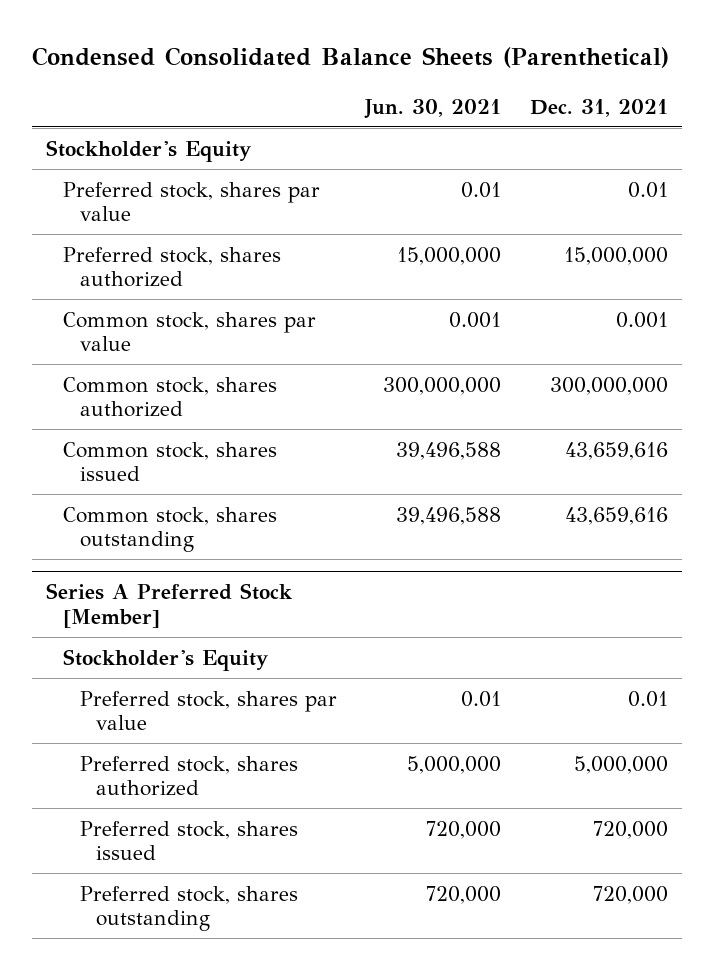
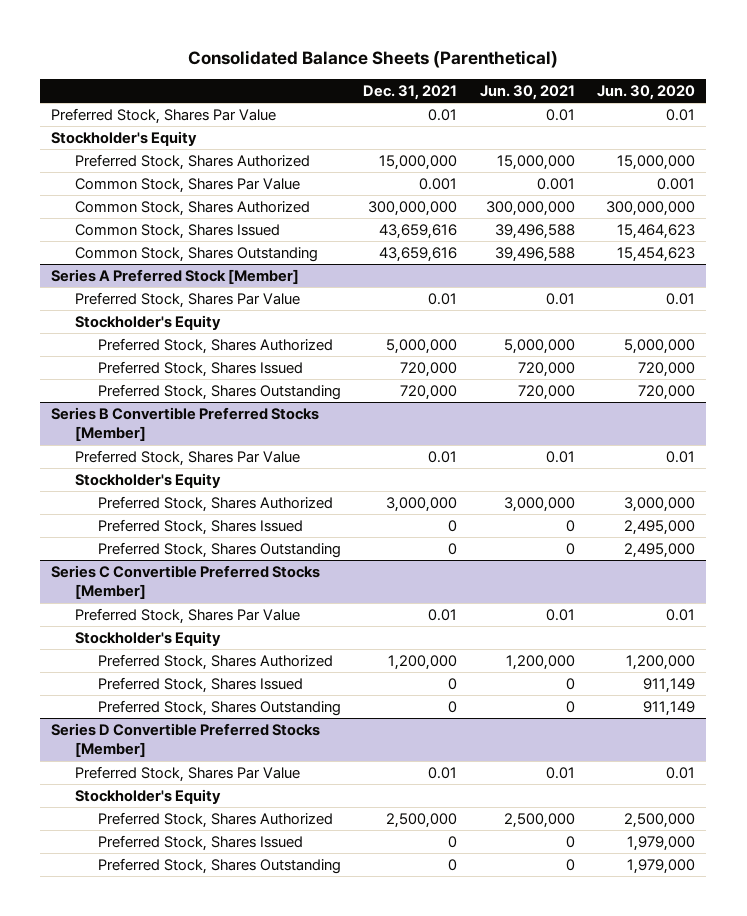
- Condensed Consolidated Balance Sheets (Parenthetical)
+ Consolidated Balance Sheets (Parenthetical)
- | Jun. 30, 2021 | Dec. 31, 2021
+ | Dec. 31, 2021 | Jun. 30, 2021 | Jun. 30, 2020
+ Preferred Stock, Shares Par Value | 0.01 | 0.01 | 0.01
- Preferred stock, shares par value | 0.01 | 0.01
- Preferred stock, shares authorized | 15,000,000 | 15,000,000
- Common stock, shares par value | 0.001 | 0.001
- Common stock, shares authorized | 300,000,000 | 300,000,000
- Common stock, shares issued | 39,496,588 | 43,659,616
- Common stock, shares outstanding | 39,496,588 | 43,659,616
+ Preferred Stock, Shares Authorized | 15,000,000 | 15,000,000 | 15,000,000
+ Common Stock, Shares Par Value | 0.001 | 0.001 | 0.001
+ Common Stock, Shares Authorized | 300,000,000 | 300,000,000 | 300,000,000
+ Common Stock, Shares Issued | 43,659,616 | 39,496,588 | 15,464,623
+ Common Stock, Shares Outstanding | 43,659,616 | 39,496,588 | 15,454,623
@ Series A Preferred Stock [Member]
+ Preferred Stock, Shares Par Value | 0.01 | 0.01 | 0.01
- Preferred stock, shares par value | 0.01 | 0.01
- Preferred stock, shares authorized | 5,000,000 | 5,000,000
- Preferred stock, shares issued | 720,000 | 720,000
- Preferred stock, shares outstanding | 720,000 | 720,000
+ Preferred Stock, Shares Authorized | 5,000,000 | 5,000,000 | 5,000,000
+ Preferred Stock, Shares Issued | 720,000 | 720,000 | 720,000
+ Preferred Stock, Shares Outstanding | 720,000 | 720,000 | 720,000
+ Series B Convertible Preferred Stocks [Member]
+ Preferred Stock, Shares Par Value | 0.01 | 0.01 | 0.01
+ Stockholder's Equity
+ Preferred Stock, Shares Authorized | 3,000,000 | 3,000,000 | 3,000,000
+ Preferred Stock, Shares Issued | 0 | 0 | 2,495,000
+ Preferred Stock, Shares Outstanding | 0 | 0 | 2,495,000
+ Series C Convertible Preferred Stocks [Member]
+ Preferred Stock, Shares Par Value | 0.01 | 0.01 | 0.01
+ Stockholder's Equity
+ Preferred Stock, Shares Authorized | 1,200,000 | 1,200,000 | 1,200,000
+ Preferred Stock, Shares Issued | 0 | 0 | 911,149
+ Preferred Stock, Shares Outstanding | 0 | 0 | 911,149
+ Series D Convertible Preferred Stocks [Member]
+ Preferred Stock, Shares Par Value | 0.01 | 0.01 | 0.01
+ Stockholder's Equity
+ Preferred Stock, Shares Authorized | 2,500,000 | 2,500,000 | 2,500,000
+ Preferred Stock, Shares Issued | 0 | 0 | 1,979,000
+ Preferred Stock, Shares Outstanding | 0 | 0 | 1,979,000

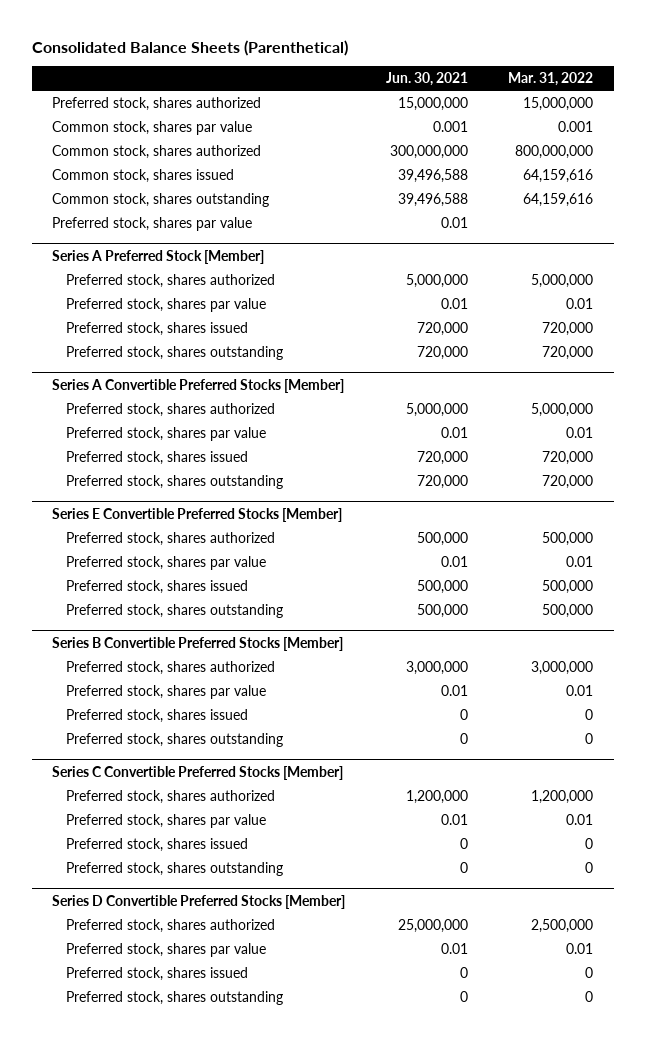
- | Dec. 31, 2021 | Jun. 30, 2021 | Jun. 30, 2020
+ | Jun. 30, 2021 | Mar. 31, 2022
- Preferred Stock, Shares Par Value | 0.01 | 0.01 | 0.01
- Stockholder's Equity
- Preferred Stock, Shares Authorized | 15,000,000 | 15,000,000 | 15,000,000
- Common Stock, Shares Par Value | 0.001 | 0.001 | 0.001
- Common Stock, Shares Authorized | 300,000,000 | 300,000,000 | 300,000,000
- Common Stock, Shares Issued | 43,659,616 | 39,496,588 | 15,464,623
- Common Stock, Shares Outstanding | 43,659,616 | 39,496,588 | 15,454,623
+ Preferred stock, shares authorized | 15,000,000 | 15,000,000
+ Common stock, shares par value | 0.001 | 0.001
+ Common stock, shares authorized | 300,000,000 | 800,000,000
+ Common stock, shares issued | 39,496,588 | 64,159,616
+ Common stock, shares outstanding | 39,496,588 | 64,159,616
+ Preferred stock, shares par value | 0.01 |
@ Series A Preferred Stock [Member]
- Preferred Stock, Shares Par Value | 0.01 | 0.01 | 0.01
- Stockholder's Equity
- Preferred Stock, Shares Authorized | 5,000,000 | 5,000,000 | 5,000,000
- Preferred Stock, Shares Issued | 720,000 | 720,000 | 720,000
- Preferred Stock, Shares Outstanding | 720,000 | 720,000 | 720,000
+ Preferred stock, shares authorized | 5,000,000 | 5,000,000
+ Preferred stock, shares par value | 0.01 | 0.01
+ Preferred stock, shares issued | 720,000 | 720,000
+ Preferred stock, shares outstanding | 720,000 | 720,000
+ Series A Convertible Preferred Stocks [Member]
+ Preferred stock, shares authorized | 5,000,000 | 5,000,000
+ Preferred stock, shares par value | 0.01 | 0.01
+ Preferred stock, shares issued | 720,000 | 720,000
+ Preferred stock, shares outstanding | 720,000 | 720,000
+ Series E Convertible Preferred Stocks [Member]
+ Preferred stock, shares authorized | 500,000 | 500,000
+ Preferred stock, shares par value | 0.01 | 0.01
+ Preferred stock, shares issued | 500,000 | 500,000
+ Preferred stock, shares outstanding | 500,000 | 500,000
@ Series B Convertible Preferred Stocks [Member]
- Preferred Stock, Shares Par Value | 0.01 | 0.01 | 0.01
- Stockholder's Equity
- Preferred Stock, Shares Authorized | 3,000,000 | 3,000,000 | 3,000,000
- Preferred Stock, Shares Issued | 0 | 0 | 2,495,000
- Preferred Stock, Shares Outstanding | 0 | 0 | 2,495,000
+ Preferred stock, shares authorized | 3,000,000 | 3,000,000
+ Preferred stock, shares par value | 0.01 | 0.01
+ Preferred stock, shares issued | 0 | 0
+ Preferred stock, shares outstanding | 0 | 0
@ Series C Convertible Preferred Stocks [Member]
- Preferred Stock, Shares Par Value | 0.01 | 0.01 | 0.01
- Stockholder's Equity
- Preferred Stock, Shares Authorized | 1,200,000 | 1,200,000 | 1,200,000
- Preferred Stock, Shares Issued | 0 | 0 | 911,149
- Preferred Stock, Shares Outstanding | 0 | 0 | 911,149
+ Preferred stock, shares authorized | 1,200,000 | 1,200,000
+ Preferred stock, shares par value | 0.01 | 0.01
+ Preferred stock, shares issued | 0 | 0
+ Preferred stock, shares outstanding | 0 | 0
@ Series D Convertible Preferred Stocks [Member]
- Preferred Stock, Shares Par Value | 0.01 | 0.01 | 0.01
- Stockholder's Equity
- Preferred Stock, Shares Authorized | 2,500,000 | 2,500,000 | 2,500,000
- Preferred Stock, Shares Issued | 0 | 0 | 1,979,000
- Preferred Stock, Shares Outstanding | 0 | 0 | 1,979,000
+ Preferred stock, shares authorized | 25,000,000 | 2,500,000
+ Preferred stock, shares par value | 0.01 | 0.01
+ Preferred stock, shares issued | 0 | 0
+ Preferred stock, shares outstanding | 0 | 0

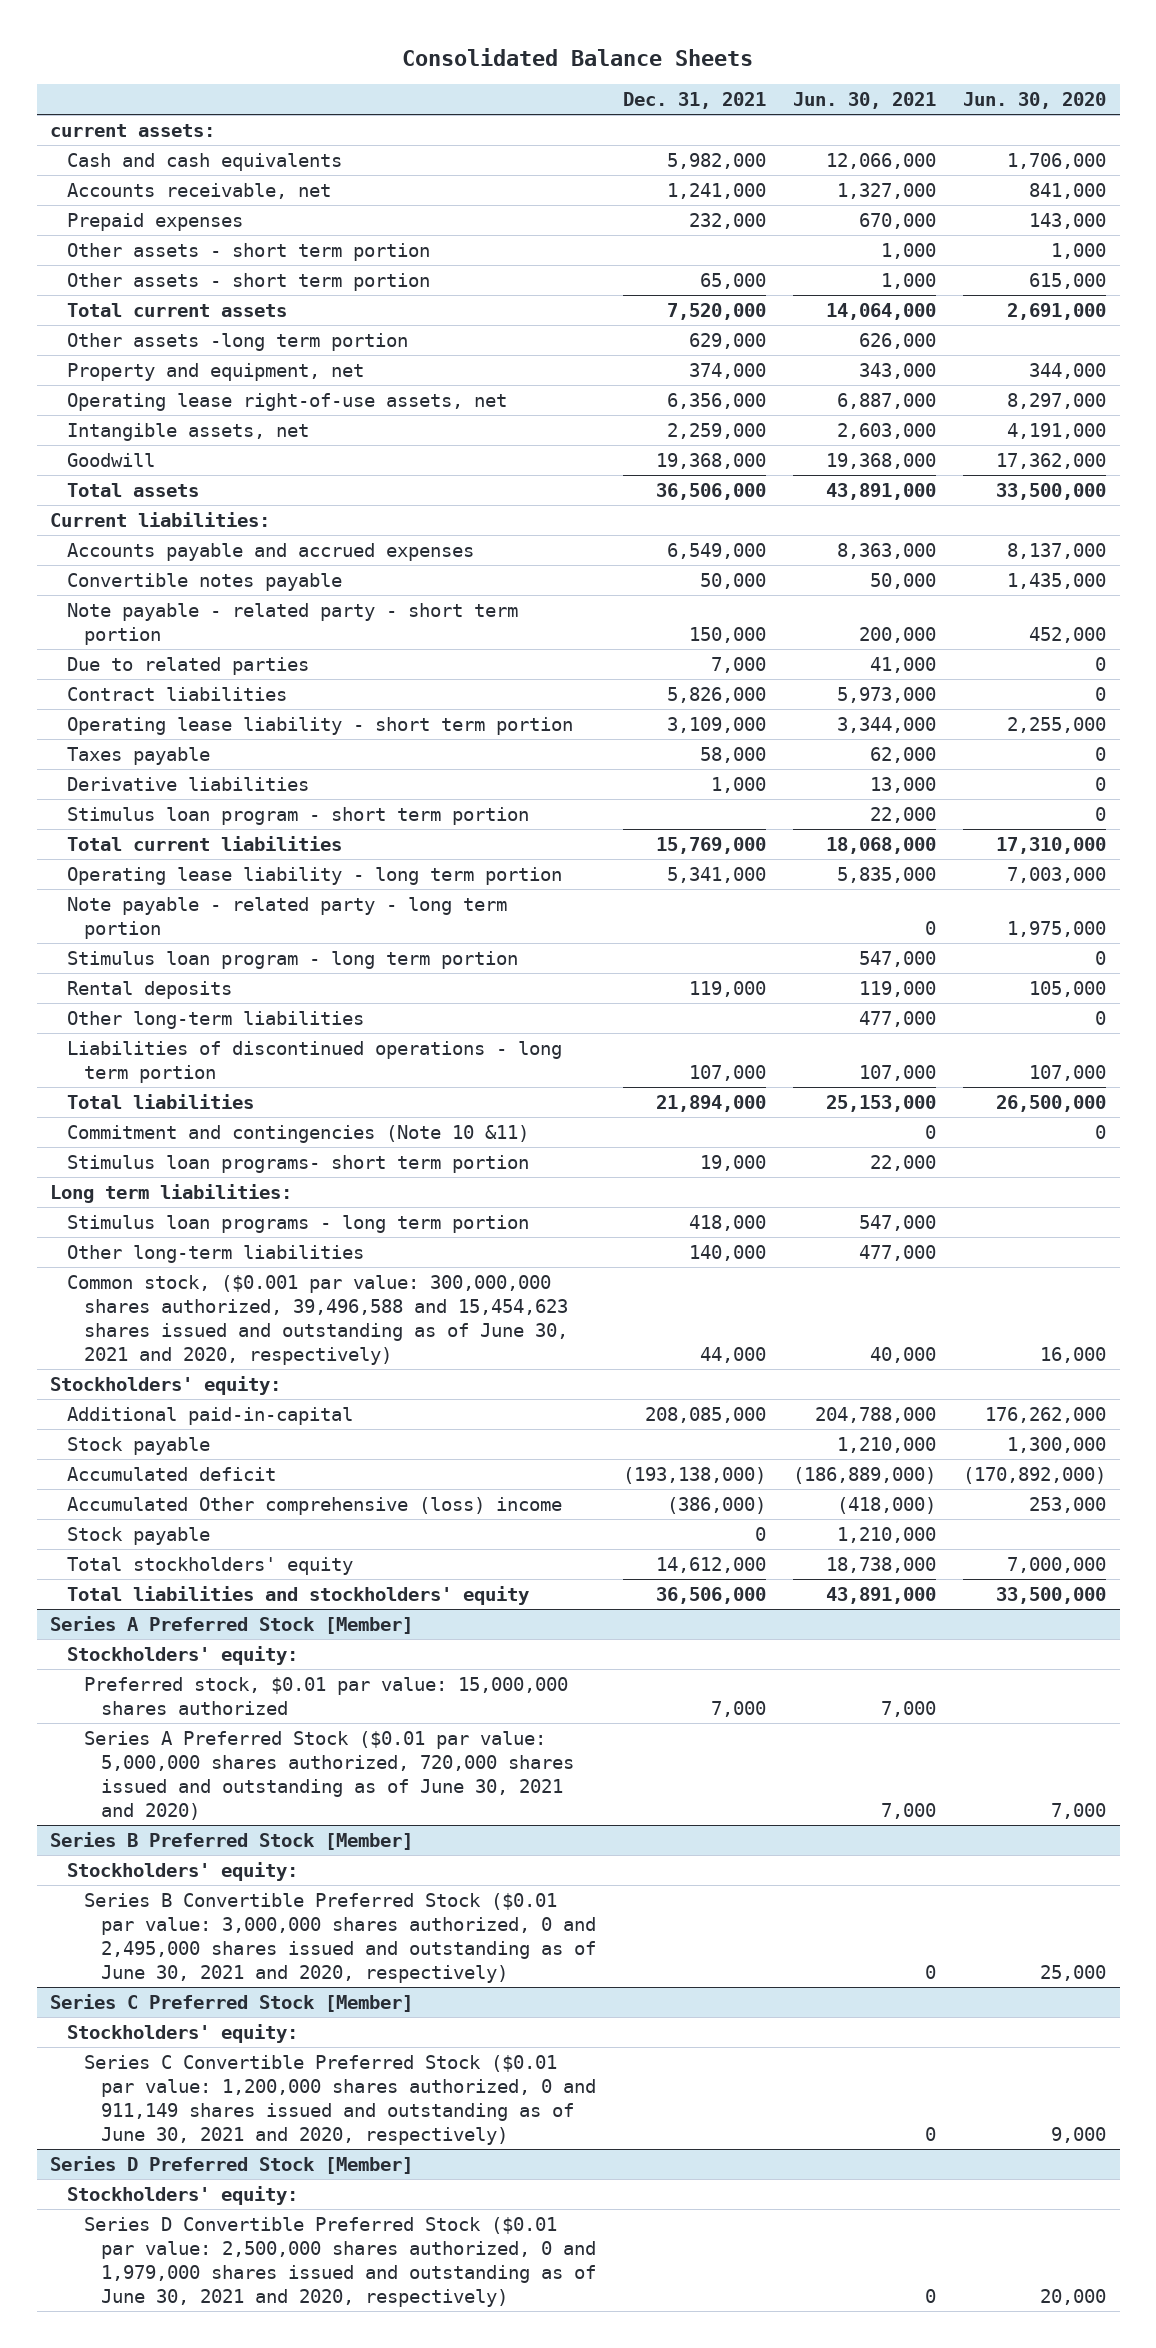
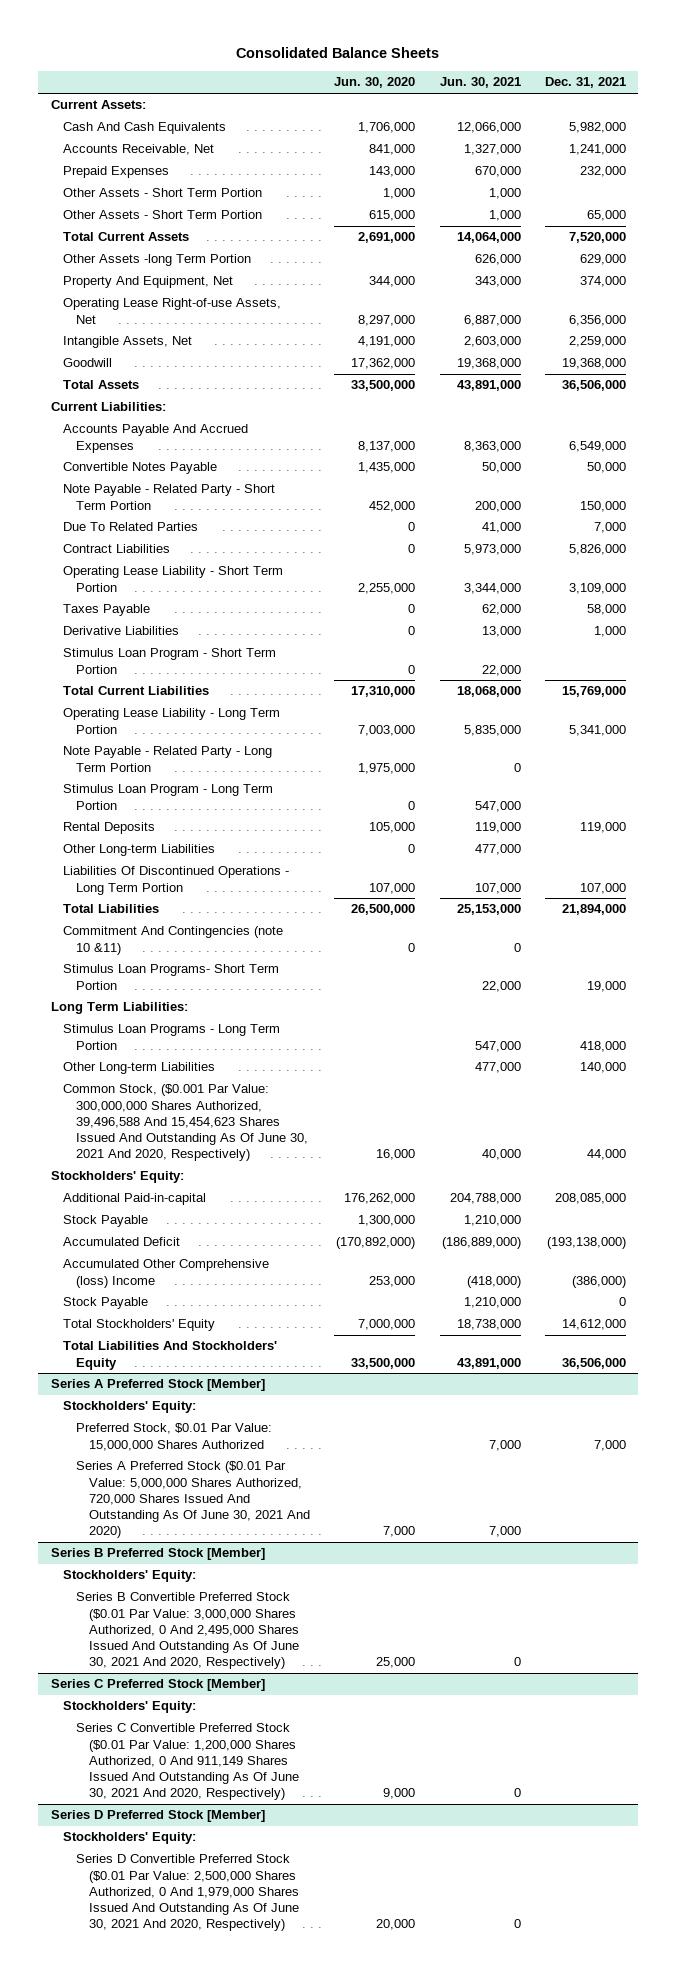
- | Dec. 31, 2021 | Jun. 30, 2021 | Jun. 30, 2020
+ | Jun. 30, 2020 | Jun. 30, 2021 | Dec. 31, 2021
- current assets:
- Cash and cash equivalents | 5,982,000 | 12,066,000 | 1,706,000
- Accounts receivable, net | 1,241,000 | 1,327,000 | 841,000
- Prepaid expenses | 232,000 | 670,000 | 143,000
- Other assets - short term portion | | 1,000 | 1,000
- Other assets - short term portion | 65,000 | 1,000 | 615,000
- Total current assets | 7,520,000 | 14,064,000 | 2,691,000
- Other assets -long term portion | 629,000 | 626,000 |
- Property and equipment, net | 374,000 | 343,000 | 344,000
- Operating lease right-of-use assets, net | 6,356,000 | 6,887,000 | 8,297,000
- Intangible assets, net | 2,259,000 | 2,603,000 | 4,191,000
+ Current Assets:
+ Cash And Cash Equivalents | 1,706,000 | 12,066,000 | 5,982,000
+ Accounts Receivable, Net | 841,000 | 1,327,000 | 1,241,000
+ Prepaid Expenses | 143,000 | 670,000 | 232,000
+ Other Assets - Short Term Portion | 1,000 | 1,000 |
+ Other Assets - Short Term Portion | 615,000 | 1,000 | 65,000
+ Total Current Assets | 2,691,000 | 14,064,000 | 7,520,000
+ Other Assets -long Term Portion | | 626,000 | 629,000
+ Property And Equipment, Net | 344,000 | 343,000 | 374,000
+ Operating Lease Right-of-use Assets, Net | 8,297,000 | 6,887,000 | 6,356,000
+ Intangible Assets, Net | 4,191,000 | 2,603,000 | 2,259,000
- Total assets | 36,506,000 | 43,891,000 | 33,500,000
- Current liabilities:
- Accounts payable and accrued expenses | 6,549,000 | 8,363,000 | 8,137,000
- Convertible notes payable | 50,000 | 50,000 | 1,435,000
- Note payable - related party - short term portion | 150,000 | 200,000 | 452,000
- Due to related parties | 7,000 | 41,000 | 0
- Contract liabilities | 5,826,000 | 5,973,000 | 0
- Operating lease liability - short term portion | 3,109,000 | 3,344,000 | 2,255,000
- Taxes payable | 58,000 | 62,000 | 0
- Derivative liabilities | 1,000 | 13,000 | 0
- Stimulus loan program - short term portion | | 22,000 | 0
- Total current liabilities | 15,769,000 | 18,068,000 | 17,310,000
- Operating lease liability - long term portion | 5,341,000 | 5,835,000 | 7,003,000
- Note payable - related party - long term portion | | 0 | 1,975,000
- Stimulus loan program - long term portion | | 547,000 | 0
- Rental deposits | 119,000 | 119,000 | 105,000
- Other long-term liabilities | | 477,000 | 0
- Liabilities of discontinued operations - long term portion | 107,000 | 107,000 | 107,000
- Total liabilities | 21,894,000 | 25,153,000 | 26,500,000
- Commitment and contingencies (Note 10 &11) | | 0 | 0
- Stimulus loan programs- short term portion | 19,000 | 22,000 |
- Long term liabilities:
- Stimulus loan programs - long term portion | 418,000 | 547,000 |
- Other long-term liabilities | 140,000 | 477,000 |
- Common stock, ($0.001 par value: 300,000,000 shares authorized, 39,496,588 and 15,454,623 shares issued and outstanding as of June 30, 2021 and 2020, respectively) | 44,000 | 40,000 | 16,000
- Stockholders' equity:
- Additional paid-in-capital | 208,085,000 | 204,788,000 | 176,262,000
- Stock payable | | 1,210,000 | 1,300,000
- Accumulated deficit | (193,138,000) | (186,889,000) | (170,892,000)
- Accumulated Other comprehensive (loss) income | (386,000) | (418,000) | 253,000
- Stock payable | 0 | 1,210,000 |
- Total stockholders' equity | 14,612,000 | 18,738,000 | 7,000,000
- Total liabilities and stockholders' equity | 36,506,000 | 43,891,000 | 33,500,000
+ Total Assets | 33,500,000 | 43,891,000 | 36,506,000
+ Current Liabilities:
+ Accounts Payable And Accrued Expenses | 8,137,000 | 8,363,000 | 6,549,000
+ Convertible Notes Payable | 1,435,000 | 50,000 | 50,000
+ Note Payable - Related Party - Short Term Portion | 452,000 | 200,000 | 150,000
+ Due To Related Parties | 0 | 41,000 | 7,000
+ Contract Liabilities | 0 | 5,973,000 | 5,826,000
+ Operating Lease Liability - Short Term Portion | 2,255,000 | 3,344,000 | 3,109,000
+ Taxes Payable | 0 | 62,000 | 58,000
+ Derivative Liabilities | 0 | 13,000 | 1,000
+ Stimulus Loan Program - Short Term Portion | 0 | 22,000 |
+ Total Current Liabilities | 17,310,000 | 18,068,000 | 15,769,000
+ Operating Lease Liability - Long Term Portion | 7,003,000 | 5,835,000 | 5,341,000
+ Note Payable - Related Party - Long Term Portion | 1,975,000 | 0 |
+ Stimulus Loan Program - Long Term Portion | 0 | 547,000 |
+ Rental Deposits | 105,000 | 119,000 | 119,000
+ Other Long-term Liabilities | 0 | 477,000 |
+ Liabilities Of Discontinued Operations - Long Term Portion | 107,000 | 107,000 | 107,000
+ Total Liabilities | 26,500,000 | 25,153,000 | 21,894,000
+ Commitment And Contingencies (note 10 &11) | 0 | 0 |
+ Stimulus Loan Programs- Short Term Portion | | 22,000 | 19,000
+ Long Term Liabilities:
+ Stimulus Loan Programs - Long Term Portion | | 547,000 | 418,000
+ Other Long-term Liabilities | | 477,000 | 140,000
+ Common Stock, ($0.001 Par Value: 300,000,000 Shares Authorized, 39,496,588 And 15,454,623 Shares Issued And Outstanding As Of June 30, 2021 And 2020, Respectively) | 16,000 | 40,000 | 44,000
+ Stockholders' Equity:
+ Additional Paid-in-capital | 176,262,000 | 204,788,000 | 208,085,000
+ Stock Payable | 1,300,000 | 1,210,000 |
+ Accumulated Deficit | (170,892,000) | (186,889,000) | (193,138,000)
+ Accumulated Other Comprehensive (loss) Income | 253,000 | (418,000) | (386,000)
+ Stock Payable | | 1,210,000 | 0
+ Total Stockholders' Equity | 7,000,000 | 18,738,000 | 14,612,000
+ Total Liabilities And Stockholders' Equity | 33,500,000 | 43,891,000 | 36,506,000
@ Series A Preferred Stock [Member]
- Stockholders' equity:
- Preferred stock, $0.01 par value: 15,000,000 shares authorized | 7,000 | 7,000 |
- Series A Preferred Stock ($0.01 par value: 5,000,000 shares authorized, 720,000 shares issued and outstanding as of June 30, 2021 and 2020) | | 7,000 | 7,000
+ Stockholders' Equity:
+ Preferred Stock, $0.01 Par Value: 15,000,000 Shares Authorized | | 7,000 | 7,000
+ Series A Preferred Stock ($0.01 Par Value: 5,000,000 Shares Authorized, 720,000 Shares Issued And Outstanding As Of June 30, 2021 And 2020) | 7,000 | 7,000 |
@ Series B Preferred Stock [Member]
- Stockholders' equity:
- Series B Convertible Preferred Stock ($0.01 par value: 3,000,000 shares authorized, 0 and 2,495,000 shares issued and outstanding as of June 30, 2021 and 2020, respectively) | | 0 | 25,000
+ Stockholders' Equity:
+ Series B Convertible Preferred Stock ($0.01 Par Value: 3,000,000 Shares Authorized, 0 And 2,495,000 Shares Issued And Outstanding As Of June 30, 2021 And 2020, Respectively) | 25,000 | 0 |
@ Series C Preferred Stock [Member]
- Stockholders' equity:
- Series C Convertible Preferred Stock ($0.01 par value: 1,200,000 shares authorized, 0 and 911,149 shares issued and outstanding as of June 30, 2021 and 2020, respectively) | | 0 | 9,000
+ Stockholders' Equity:
+ Series C Convertible Preferred Stock ($0.01 Par Value: 1,200,000 Shares Authorized, 0 And 911,149 Shares Issued And Outstanding As Of June 30, 2021 And 2020, Respectively) | 9,000 | 0 |
@ Series D Preferred Stock [Member]
- Stockholders' equity:
- Series D Convertible Preferred Stock ($0.01 par value: 2,500,000 shares authorized, 0 and 1,979,000 shares issued and outstanding as of June 30, 2021 and 2020, respectively) | | 0 | 20,000
+ Stockholders' Equity:
+ Series D Convertible Preferred Stock ($0.01 Par Value: 2,500,000 Shares Authorized, 0 And 1,979,000 Shares Issued And Outstanding As Of June 30, 2021 And 2020, Respectively) | 20,000 | 0 |

